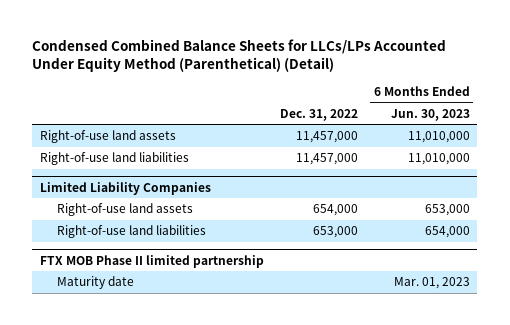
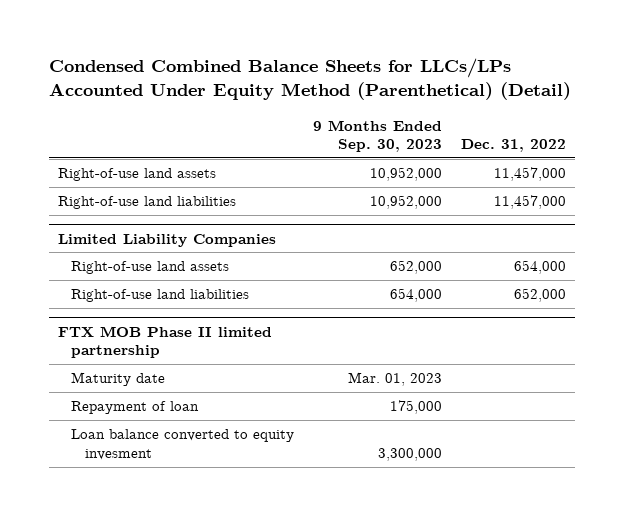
- | Dec. 31, 2022 | 6 Months Ended Jun. 30, 2023
+ | 9 Months Ended Sep. 30, 2023 | Dec. 31, 2022
@ Limited Liability Companies
- Right-of-use land liabilities | 653,000 | 654,000
+ Right-of-use land liabilities | 654,000 | 652,000
@ FTX MOB Phase II limited partnership
+ Repayment of loan | 175,000 |
+ Loan balance converted to equity invesment | 3,300,000 |

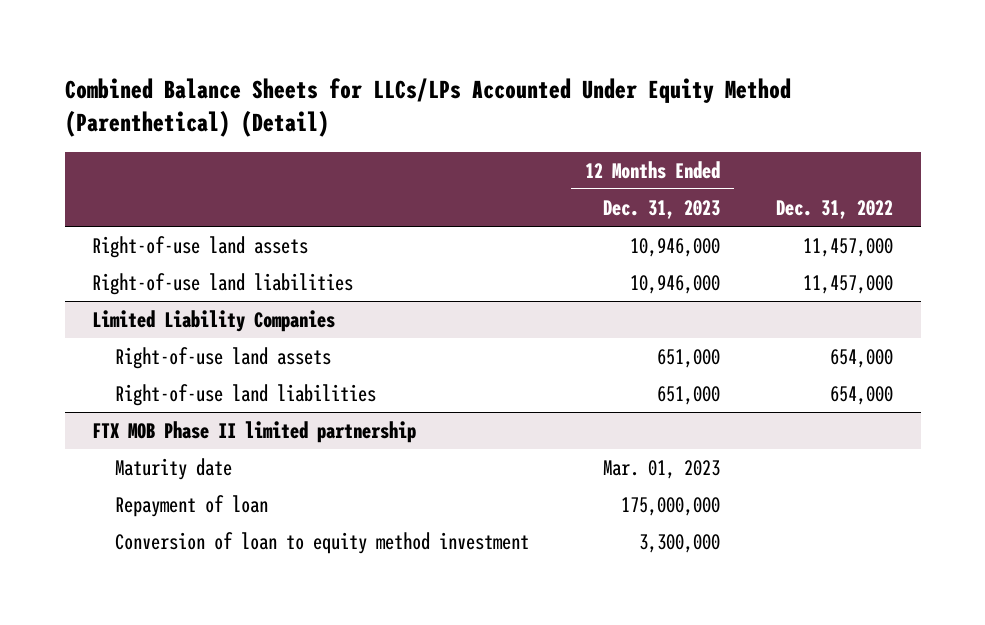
- Condensed Combined Balance Sheets for LLCs/LPs Accounted Under Equity Method (Parenthetical) (Detail)
+ Combined Balance Sheets for LLCs/LPs Accounted Under Equity Method (Parenthetical) (Detail)
- | 9 Months Ended Sep. 30, 2023 | Dec. 31, 2022
+ | 12 Months Ended Dec. 31, 2023 | Dec. 31, 2022
@ Limited Liability Companies
- Right-of-use land liabilities | 654,000 | 652,000
+ Right-of-use land liabilities | 651,000 | 654,000
@ FTX MOB Phase II limited partnership
- Loan balance converted to equity invesment | 3,300,000 |
+ Conversion of loan to equity method investment | 3,300,000 |

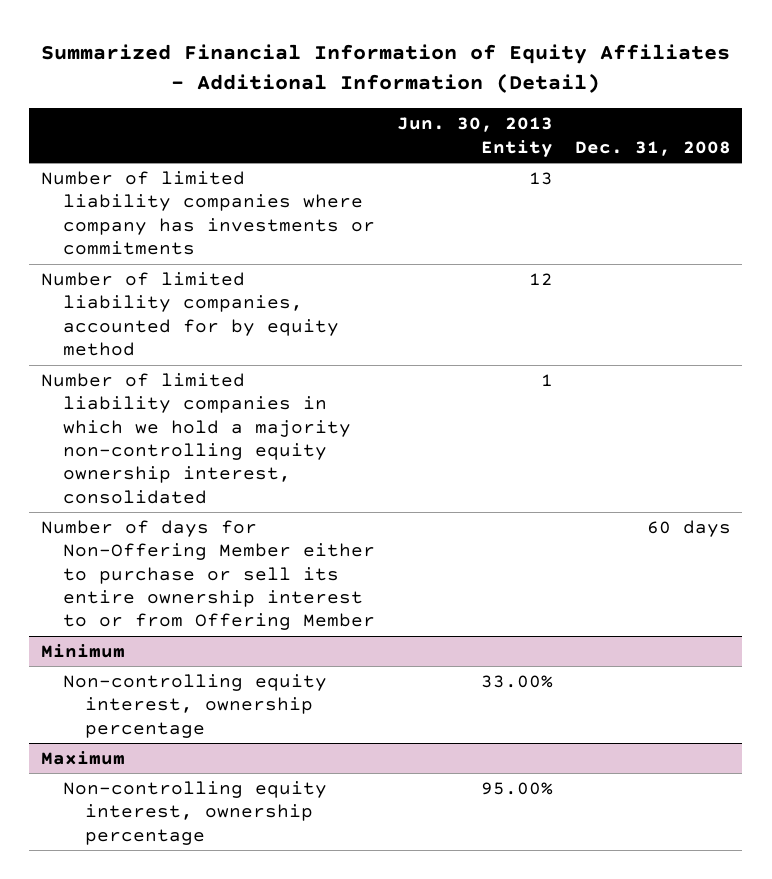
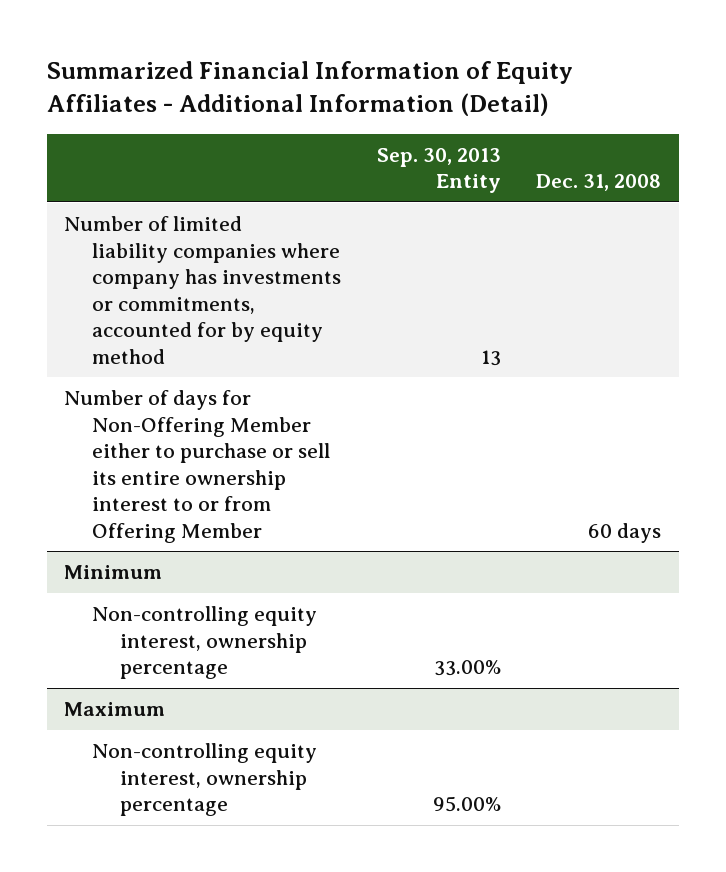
- | Jun. 30, 2013 Entity | Dec. 31, 2008
+ | Sep. 30, 2013 Entity | Dec. 31, 2008
- Number of limited liability companies where company has investments or commitments | 13 |
- Number of limited liability companies, accounted for by equity method | 12 |
- Number of limited liability companies in which we hold a majority non-controlling equity ownership interest, consolidated | 1 |
+ Number of limited liability companies where company has investments or commitments, accounted for by equity method | 13 |

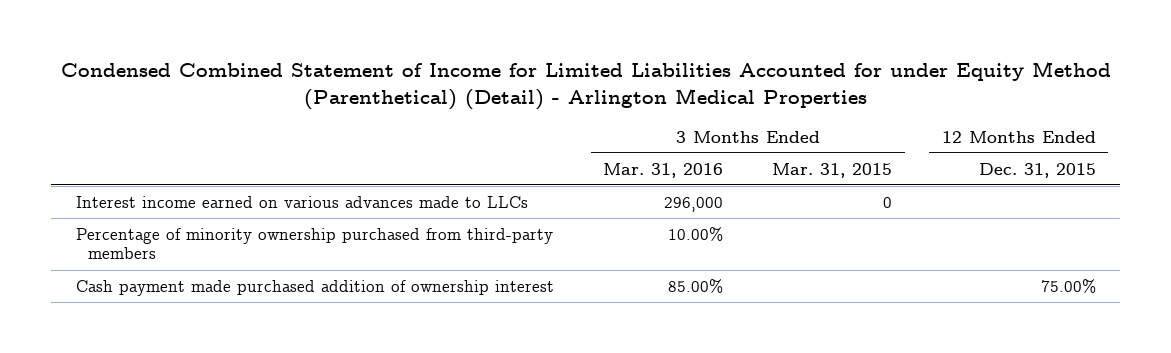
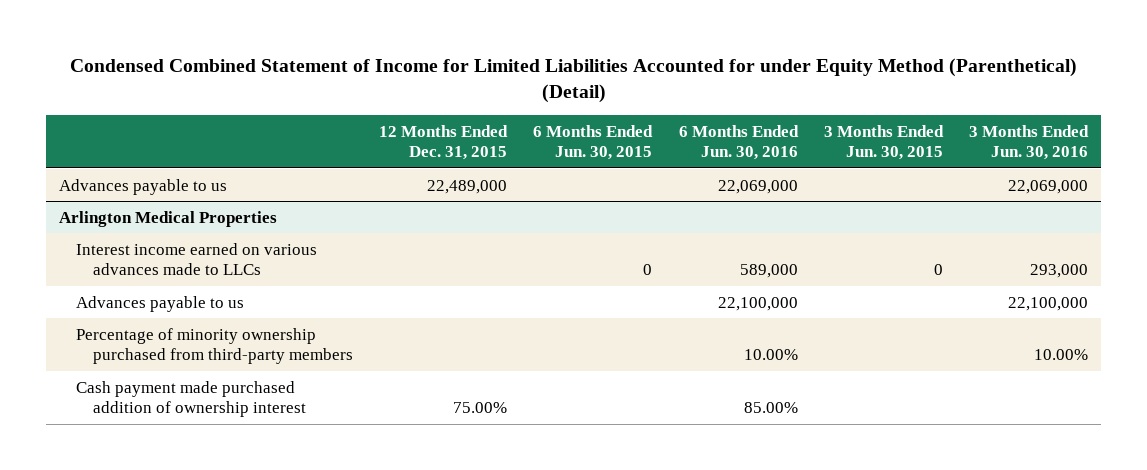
- Condensed Combined Statement of Income for Limited Liabilities Accounted for under Equity Method (Parenthetical) (Detail) - Arlington Medical Properties
+ Condensed Combined Statement of Income for Limited Liabilities Accounted for under Equity Method (Parenthetical) (Detail)
- | 3 Months Ended Mar. 31, 2016 | 3 Months Ended Mar. 31, 2015 | 12 Months Ended Dec. 31, 2015
+ | 12 Months Ended Dec. 31, 2015 | 6 Months Ended Jun. 30, 2015 | 6 Months Ended Jun. 30, 2016 | 3 Months Ended Jun. 30, 2015 | 3 Months Ended Jun. 30, 2016
- Interest income earned on various advances made to LLCs | 296,000 | 0 |
- Percentage of minority ownership purchased from third-party members | 10.00% | |
- Cash payment made purchased addition of ownership interest | 85.00% | | 75.00%
+ Advances payable to us | 22,489,000 | | 22,069,000 | | 22,069,000
+ Arlington Medical Properties
+ Interest income earned on various advances made to LLCs | | 0 | 589,000 | 0 | 293,000
+ Advances payable to us | | | 22,100,000 | | 22,100,000
+ Percentage of minority ownership purchased from third-party members | | | 10.00% | | 10.00%
+ Cash payment made purchased addition of ownership interest | 75.00% | | 85.00% | |

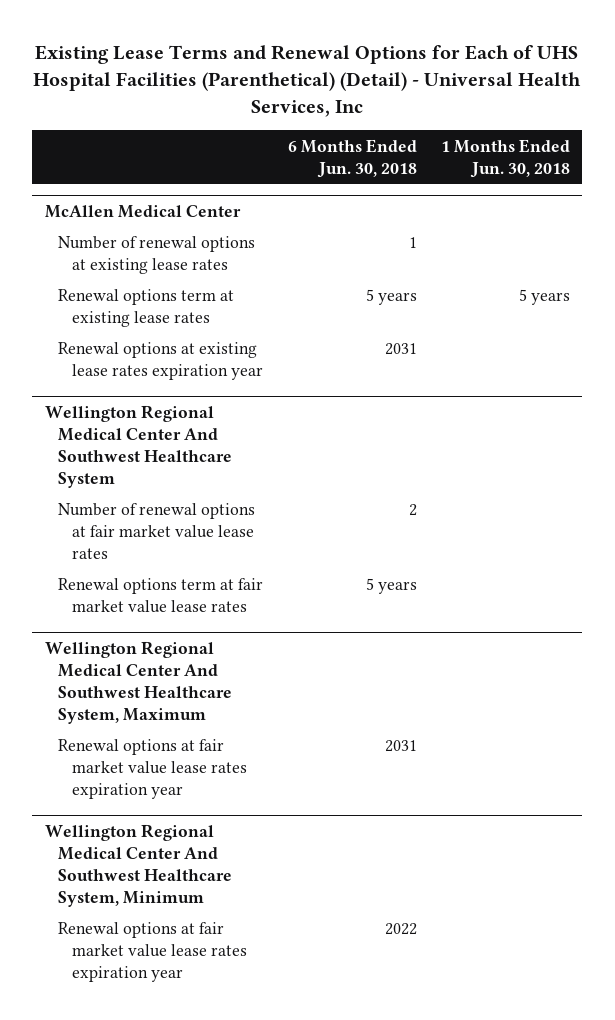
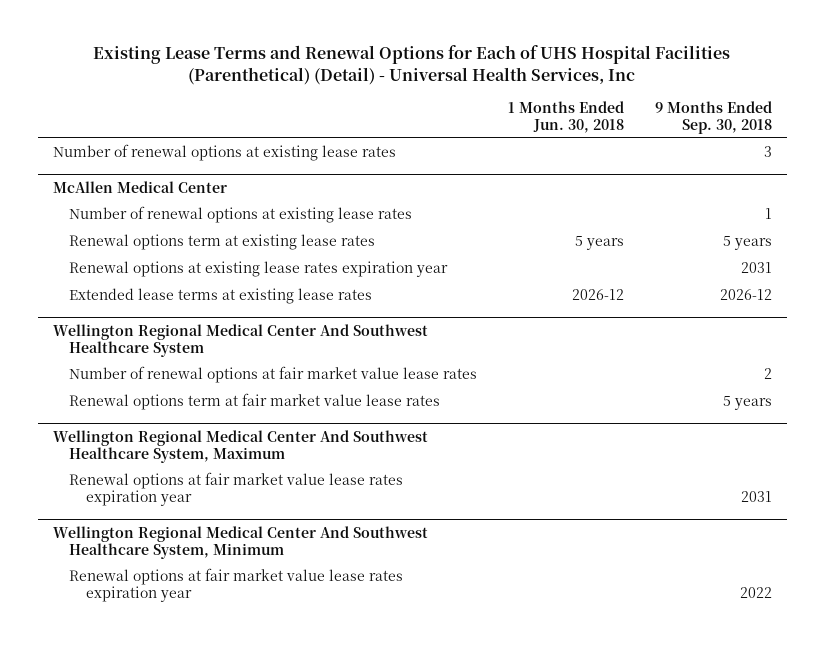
- | 6 Months Ended Jun. 30, 2018 | 1 Months Ended Jun. 30, 2018
+ | 1 Months Ended Jun. 30, 2018 | 9 Months Ended Sep. 30, 2018
+ Number of renewal options at existing lease rates | | 3
@ McAllen Medical Center
+ Extended lease terms at existing lease rates | 2026-12 | 2026-12

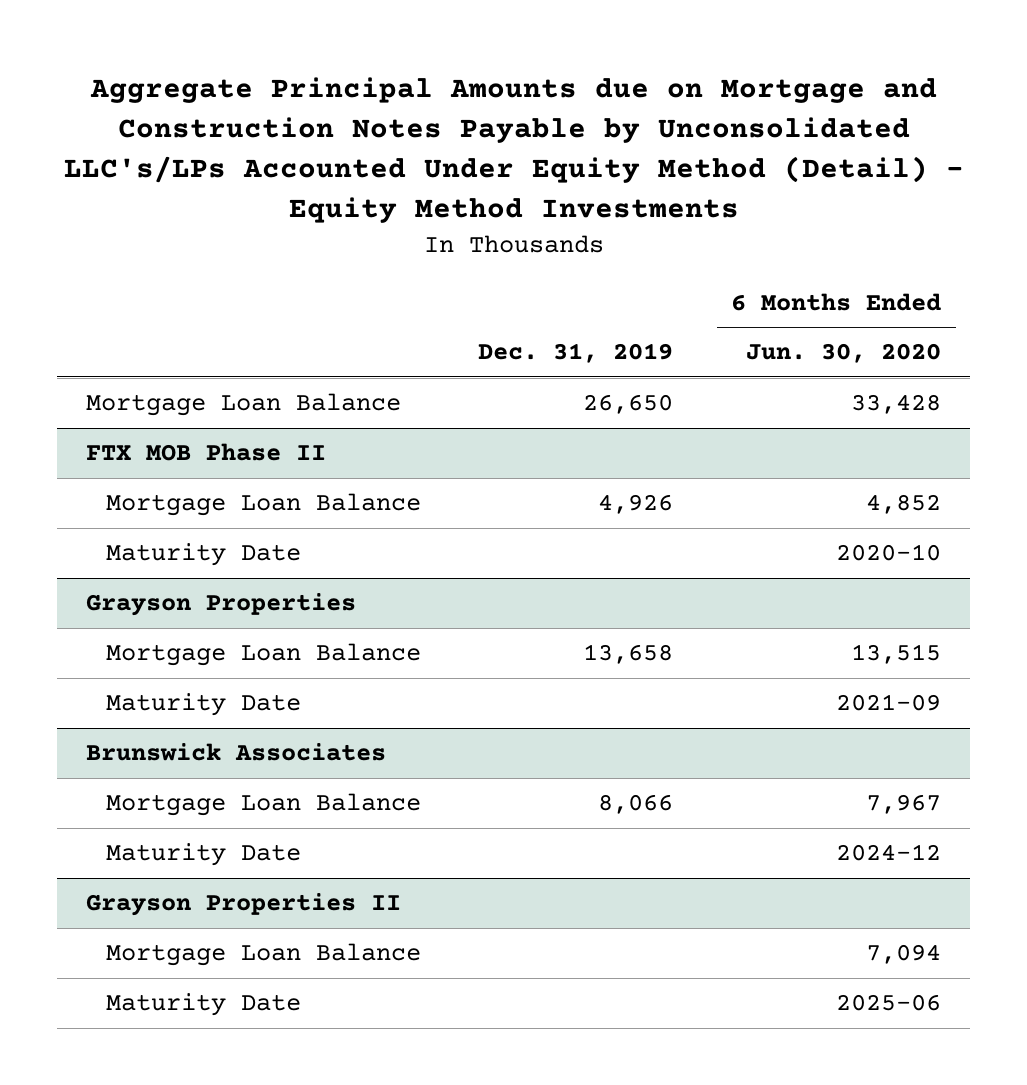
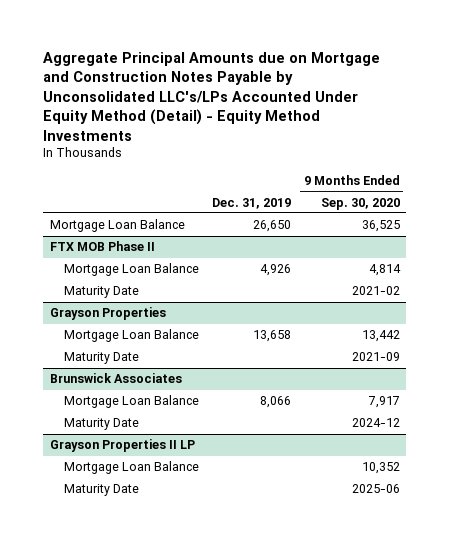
- | Dec. 31, 2019 | 6 Months Ended Jun. 30, 2020
+ | Dec. 31, 2019 | 9 Months Ended Sep. 30, 2020
- Grayson Properties II
+ Grayson Properties II LP

